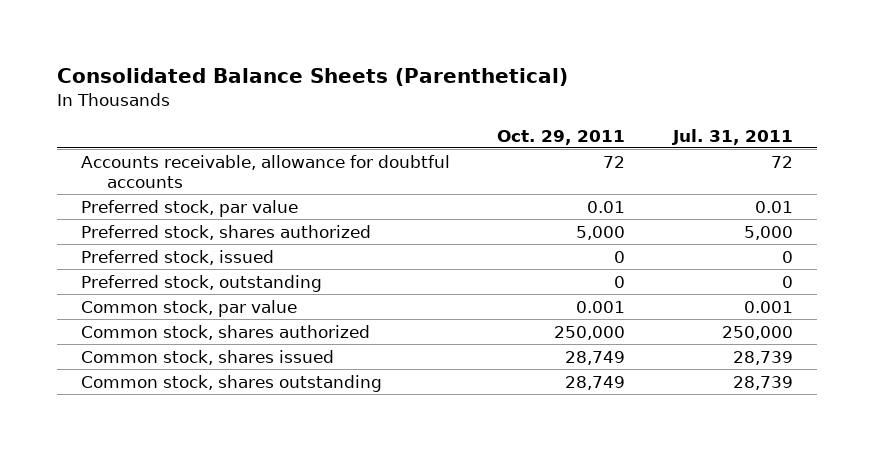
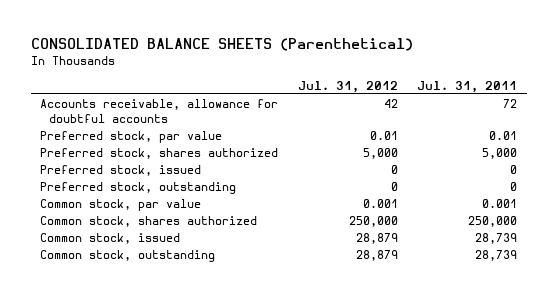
- Consolidated Balance Sheets (Parenthetical)
+ CONSOLIDATED BALANCE SHEETS (Parenthetical)
- | Oct. 29, 2011 | Jul. 31, 2011
+ | Jul. 31, 2012 | Jul. 31, 2011
- Common stock, shares issued | 28,749 | 28,739
- Common stock, shares outstanding | 28,749 | 28,739
+ Common stock, issued | 28,879 | 28,739
+ Common stock, outstanding | 28,879 | 28,739

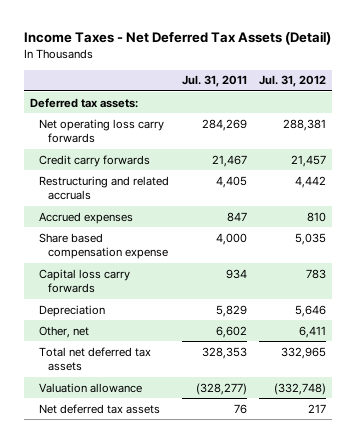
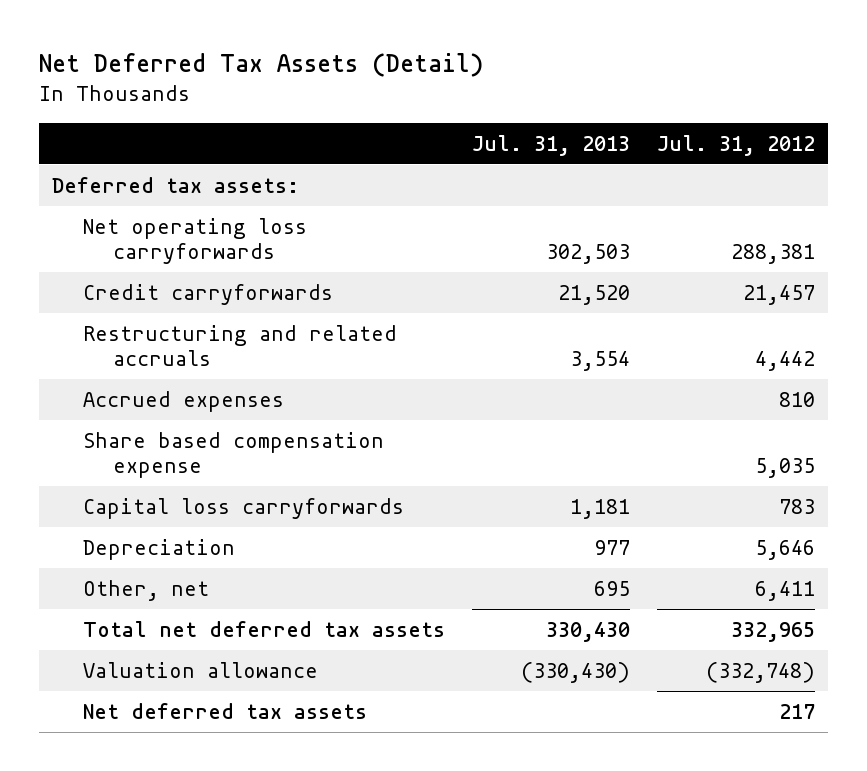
- Income Taxes - Net Deferred Tax Assets (Detail)
+ Net Deferred Tax Assets (Detail)
- | Jul. 31, 2011 | Jul. 31, 2012
+ | Jul. 31, 2013 | Jul. 31, 2012
- Net operating loss carry forwards | 284,269 | 288,381
- Credit carry forwards | 21,467 | 21,457
+ Net operating loss carryforwards | 302,503 | 288,381
+ Credit carryforwards | 21,520 | 21,457
- Capital loss carry forwards | 934 | 783
+ Capital loss carryforwards | 1,181 | 783

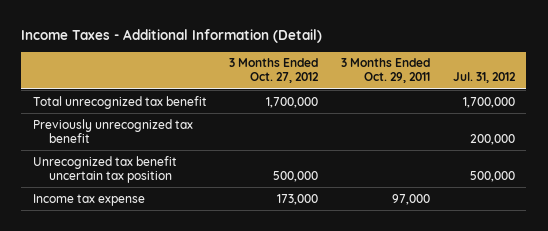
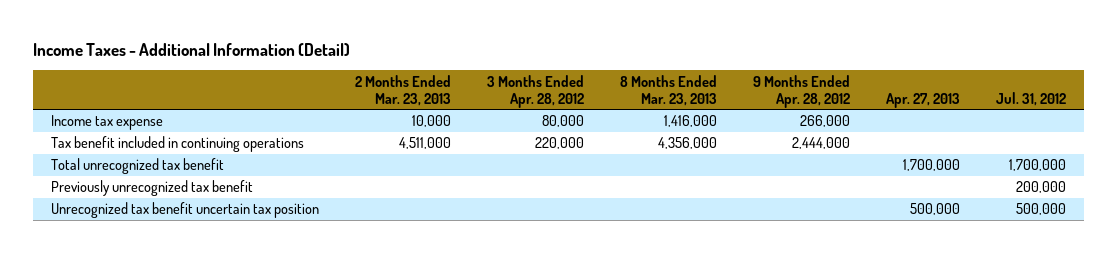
- | 3 Months Ended Oct. 27, 2012 | 3 Months Ended Oct. 29, 2011 | Jul. 31, 2012
+ | 2 Months Ended Mar. 23, 2013 | 3 Months Ended Apr. 28, 2012 | 8 Months Ended Mar. 23, 2013 | 9 Months Ended Apr. 28, 2012 | Apr. 27, 2013 | Jul. 31, 2012
moved up: Income tax expense | 10,000 | 80,000 | 1,416,000 | 266,000 | |
+ Tax benefit included in continuing operations | 4,511,000 | 220,000 | 4,356,000 | 2,444,000 | |

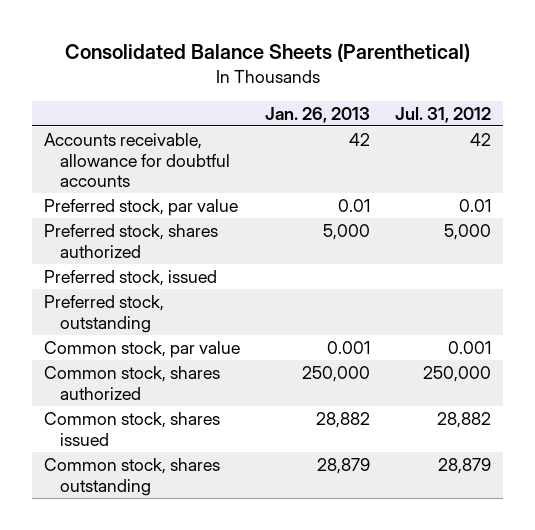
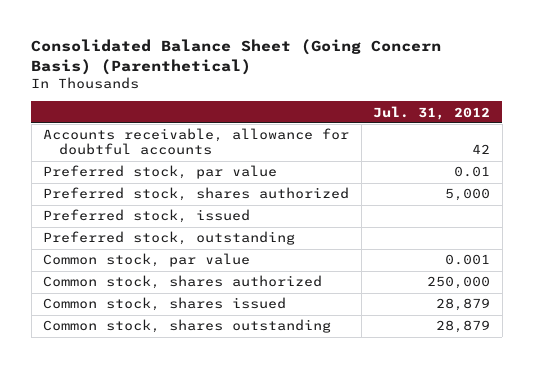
- Consolidated Balance Sheets (Parenthetical)
+ Consolidated Balance Sheet (Going Concern Basis) (Parenthetical)
- | Jan. 26, 2013 | Jul. 31, 2012
+ | Jul. 31, 2012
- Common stock, shares issued | 28,882 | 28,882
+ Common stock, shares issued | 28,879

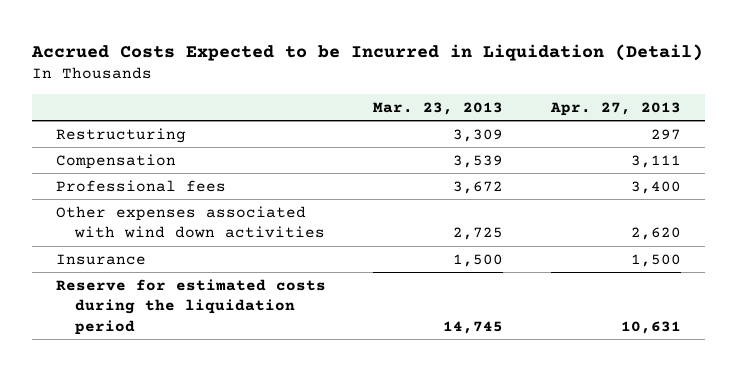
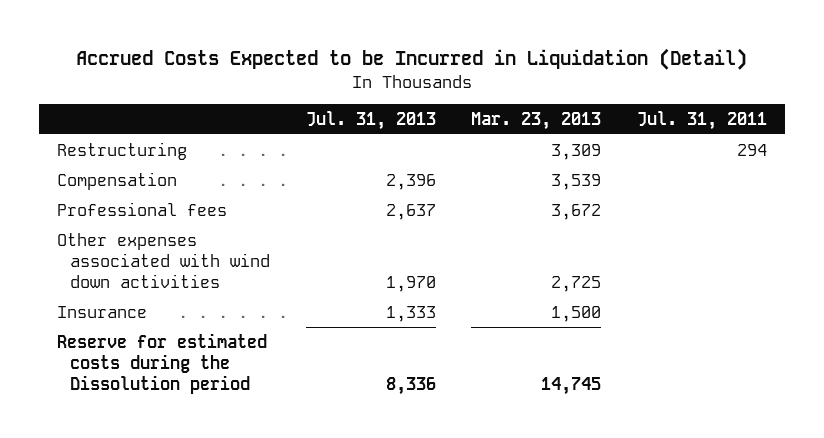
- | Mar. 23, 2013 | Apr. 27, 2013
+ | Jul. 31, 2013 | Mar. 23, 2013 | Jul. 31, 2011
- Reserve for estimated costs during the liquidation period | 14,745 | 10,631
+ Reserve for estimated costs during the Dissolution period | 8,336 | 14,745 |

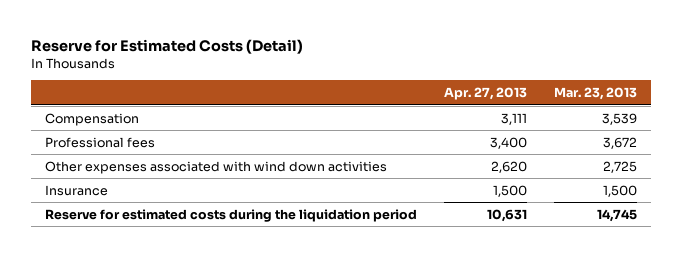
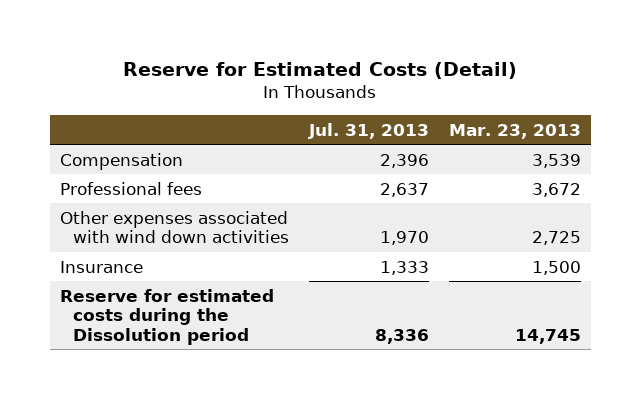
- | Apr. 27, 2013 | Mar. 23, 2013
+ | Jul. 31, 2013 | Mar. 23, 2013
- Reserve for estimated costs during the liquidation period | 10,631 | 14,745
+ Reserve for estimated costs during the Dissolution period | 8,336 | 14,745

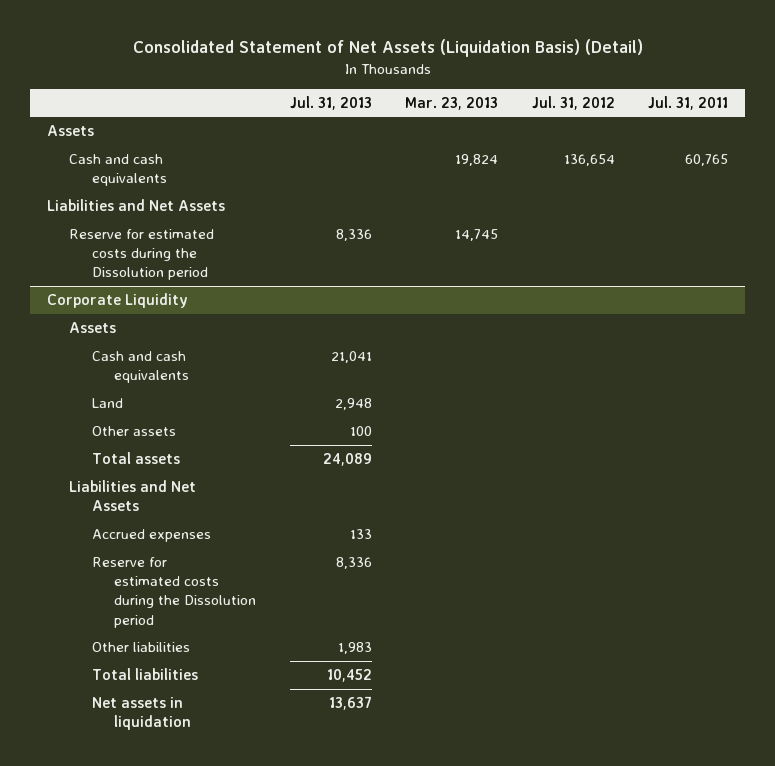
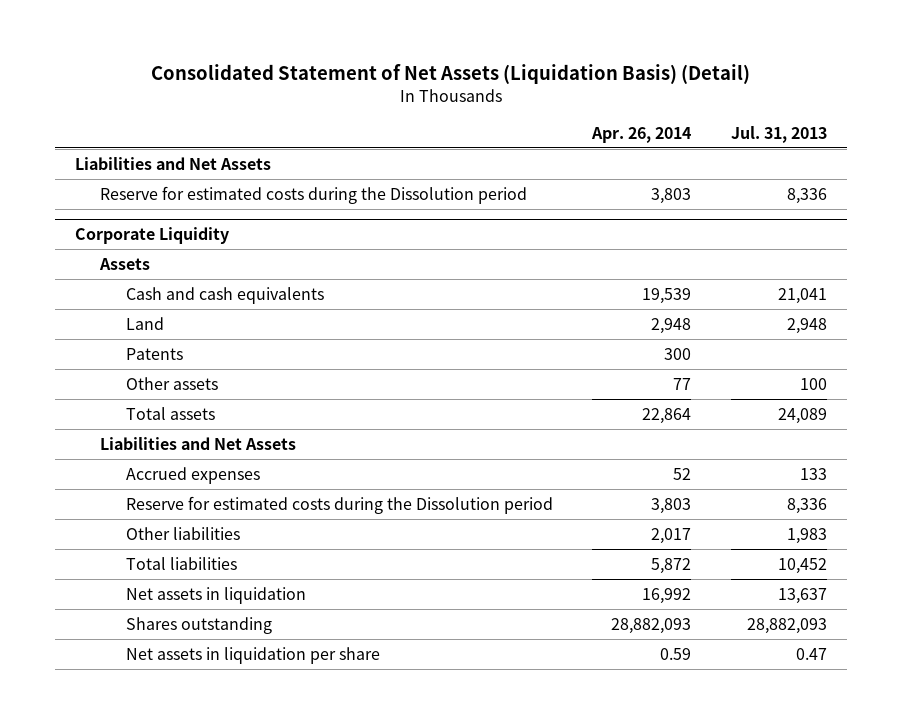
- | Jul. 31, 2013 | Mar. 23, 2013 | Jul. 31, 2012 | Jul. 31, 2011
+ | Apr. 26, 2014 | Jul. 31, 2013
- Assets
- Cash and cash equivalents | | 19,824 | 136,654 | 60,765
@ Corporate Liquidity
+ Patents | 300 |
+ Shares outstanding | 28,882,093 | 28,882,093
+ Net assets in liquidation per share | 0.59 | 0.47

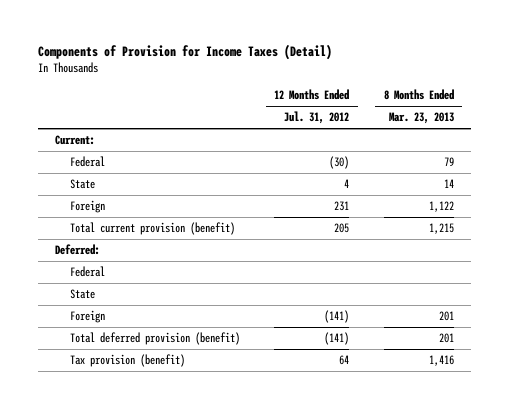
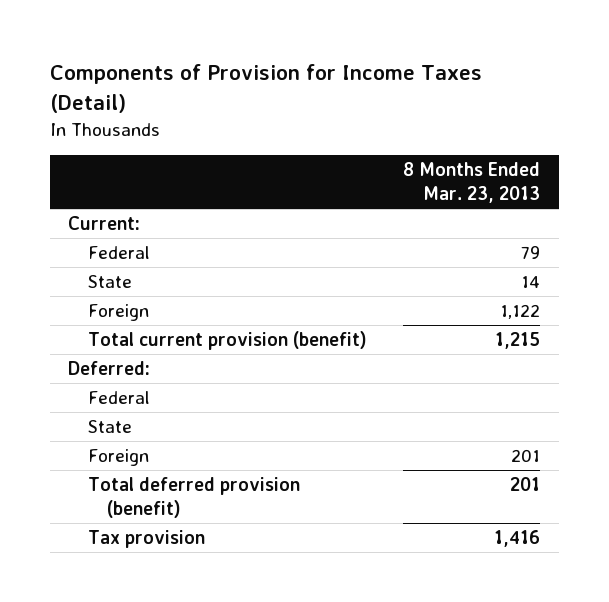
- | 12 Months Ended Jul. 31, 2012 | 8 Months Ended Mar. 23, 2013
+ | 8 Months Ended Mar. 23, 2013
- Tax provision (benefit) | 64 | 1,416
+ Tax provision | 1,416

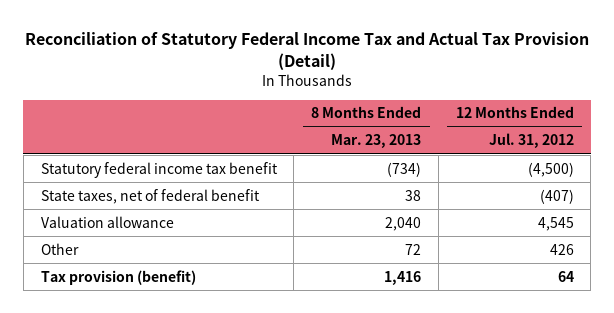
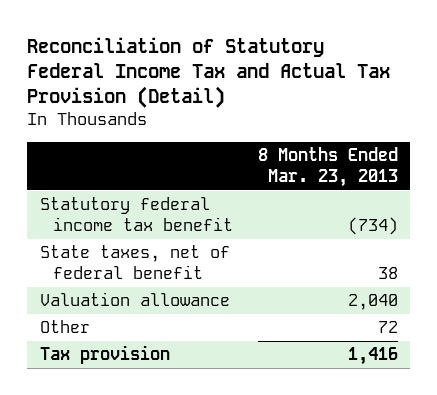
- | 8 Months Ended Mar. 23, 2013 | 12 Months Ended Jul. 31, 2012
+ | 8 Months Ended Mar. 23, 2013
- Tax provision (benefit) | 1,416 | 64
+ Tax provision | 1,416

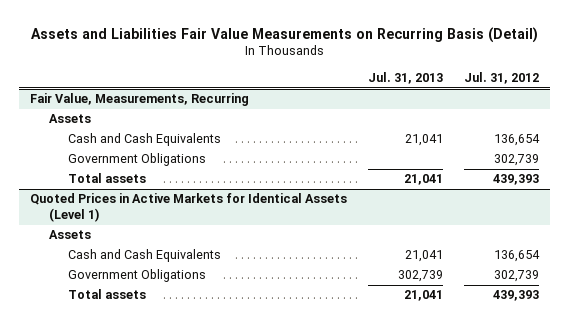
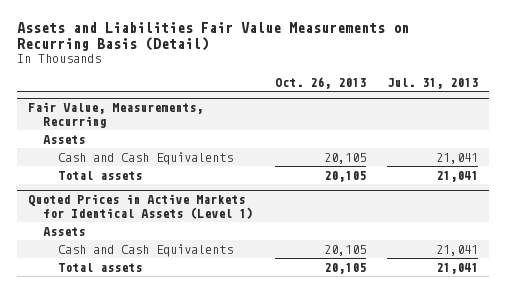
- | Jul. 31, 2013 | Jul. 31, 2012
+ | Oct. 26, 2013 | Jul. 31, 2013
@ Fair Value, Measurements, Recurring
- Government Obligations | | 302,739
@ Quoted Prices in Active Markets for Identical Assets (Level 1)
- Government Obligations | 302,739 | 302,739

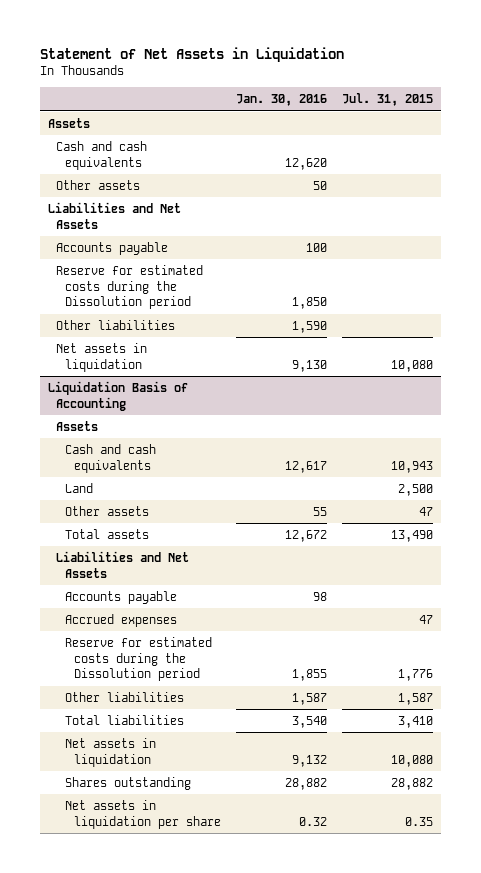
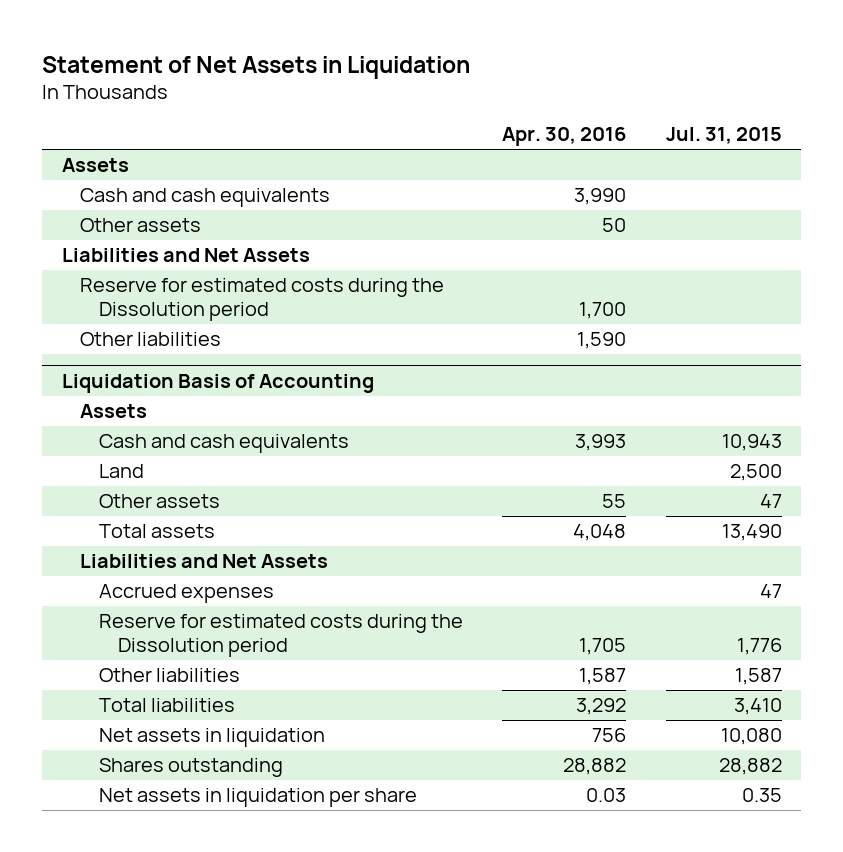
- | Jan. 30, 2016 | Jul. 31, 2015
+ | Apr. 30, 2016 | Jul. 31, 2015
- Accounts payable | 100 |
- Net assets in liquidation | 9,130 | 10,080
@ Liquidation Basis of Accounting
- Accounts payable | 98 |

